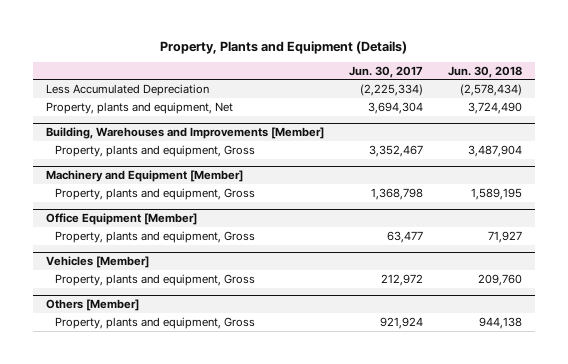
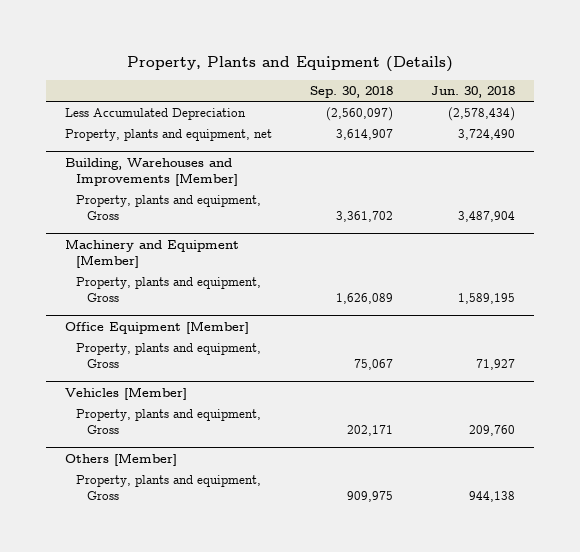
- | Jun. 30, 2017 | Jun. 30, 2018
+ | Sep. 30, 2018 | Jun. 30, 2018
- Property, plants and equipment, Net | 3,694,304 | 3,724,490
+ Property, plants and equipment, net | 3,614,907 | 3,724,490

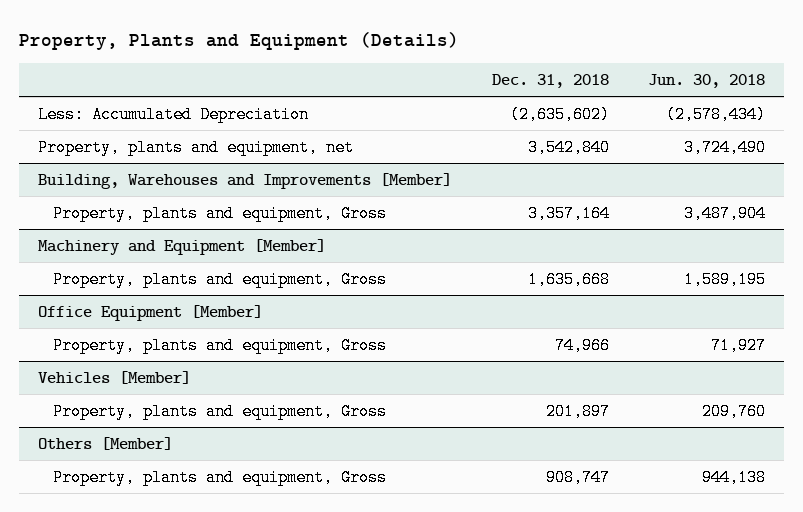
- | Sep. 30, 2018 | Jun. 30, 2018
+ | Dec. 31, 2018 | Jun. 30, 2018
- Less Accumulated Depreciation | (2,560,097) | (2,578,434)
+ Less: Accumulated Depreciation | (2,635,602) | (2,578,434)

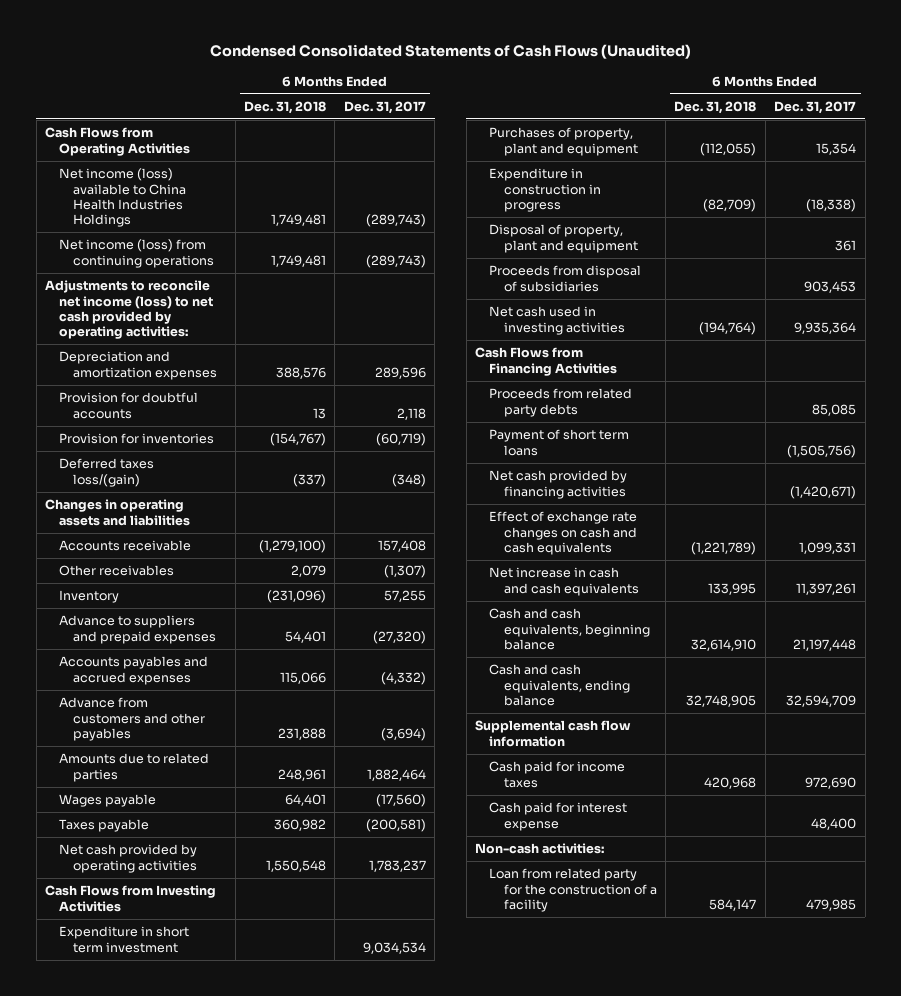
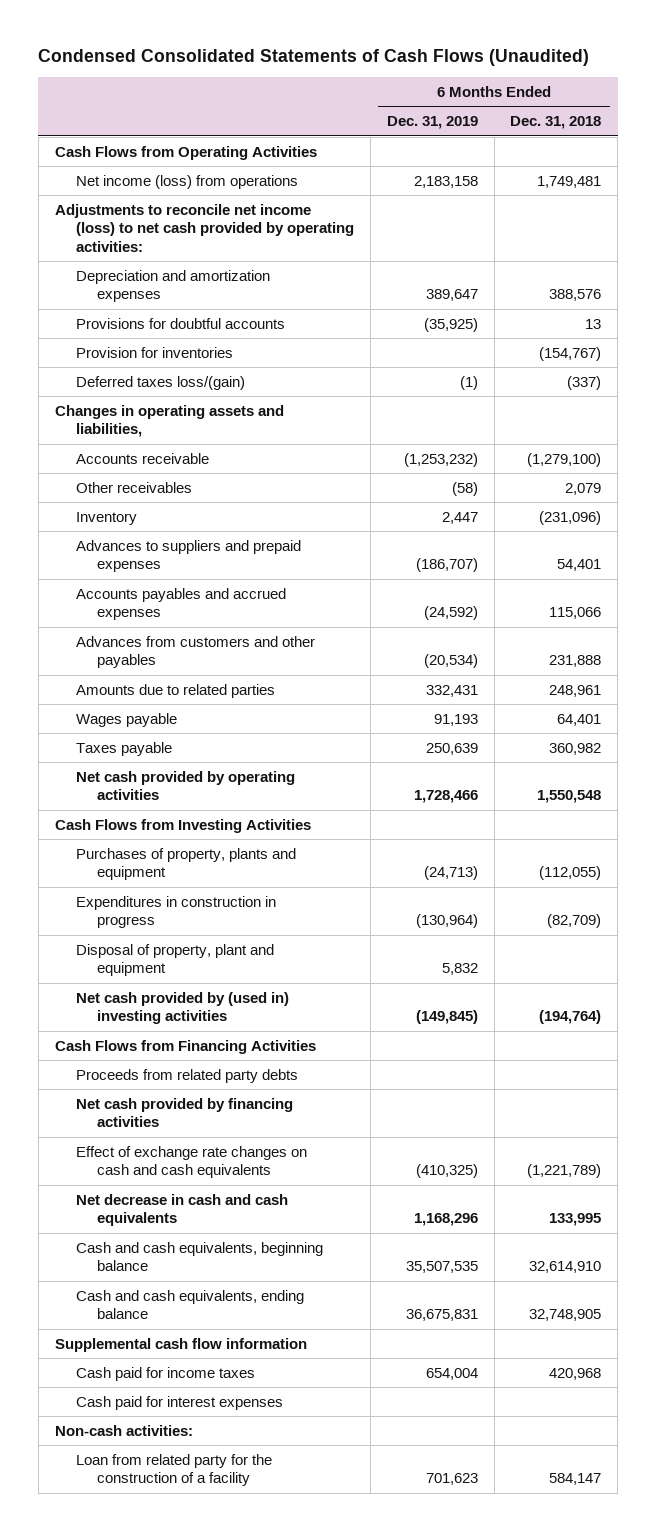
- | 6 Months Ended Dec. 31, 2018 | 6 Months Ended Dec. 31, 2017
+ | 6 Months Ended Dec. 31, 2019 | 6 Months Ended Dec. 31, 2018
- Net income (loss) available to China Health Industries Holdings | 1,749,481 | (289,743)
- Net income (loss) from continuing operations | 1,749,481 | (289,743)
+ Net income (loss) from operations | 2,183,158 | 1,749,481
- Provision for doubtful accounts | 13 | 2,118
+ Provisions for doubtful accounts | (35,925) | 13
- Changes in operating assets and liabilities
+ Changes in operating assets and liabilities,
- Advance to suppliers and prepaid expenses | 54,401 | (27,320)
+ Advances to suppliers and prepaid expenses | (186,707) | 54,401
- Advance from customers and other payables | 231,888 | (3,694)
+ Advances from customers and other payables | (20,534) | 231,888
- Expenditure in short term investment | | 9,034,534
- Purchases of property, plant and equipment | (112,055) | 15,354
- Expenditure in construction in progress | (82,709) | (18,338)
+ Purchases of property, plants and equipment | (24,713) | (112,055)
+ Expenditures in construction in progress | (130,964) | (82,709)
- Proceeds from disposal of subsidiaries | | 903,453
- Net cash used in investing activities | (194,764) | 9,935,364
+ Net cash provided by (used in) investing activities | (149,845) | (194,764)
- Payment of short term loans | | (1,505,756)
- Net increase in cash and cash equivalents | 133,995 | 11,397,261
+ Net decrease in cash and cash equivalents | 1,168,296 | 133,995
- Cash paid for interest expense | | 48,400
+ Cash paid for interest expenses

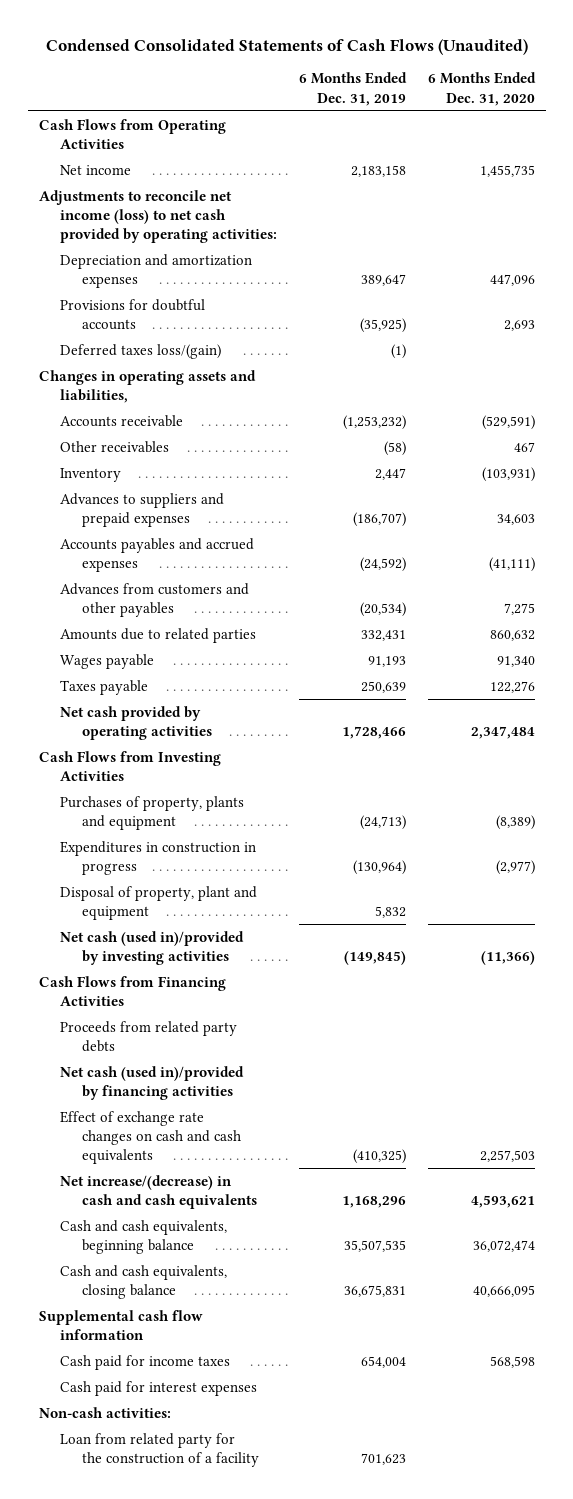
- | 6 Months Ended Dec. 31, 2019 | 6 Months Ended Dec. 31, 2018
+ | 6 Months Ended Dec. 31, 2019 | 6 Months Ended Dec. 31, 2020
- Net income (loss) from operations | 2,183,158 | 1,749,481
+ Net income | 2,183,158 | 1,455,735
- Provision for inventories | | (154,767)
- Net cash provided by (used in) investing activities | (149,845) | (194,764)
+ Net cash (used in)/provided by investing activities | (149,845) | (11,366)
- Net cash provided by financing activities
+ Net cash (used in)/provided by financing activities
- Net decrease in cash and cash equivalents | 1,168,296 | 133,995
+ Net increase/(decrease) in cash and cash equivalents | 1,168,296 | 4,593,621
- Cash and cash equivalents, ending balance | 36,675,831 | 32,748,905
+ Cash and cash equivalents, closing balance | 36,675,831 | 40,666,095

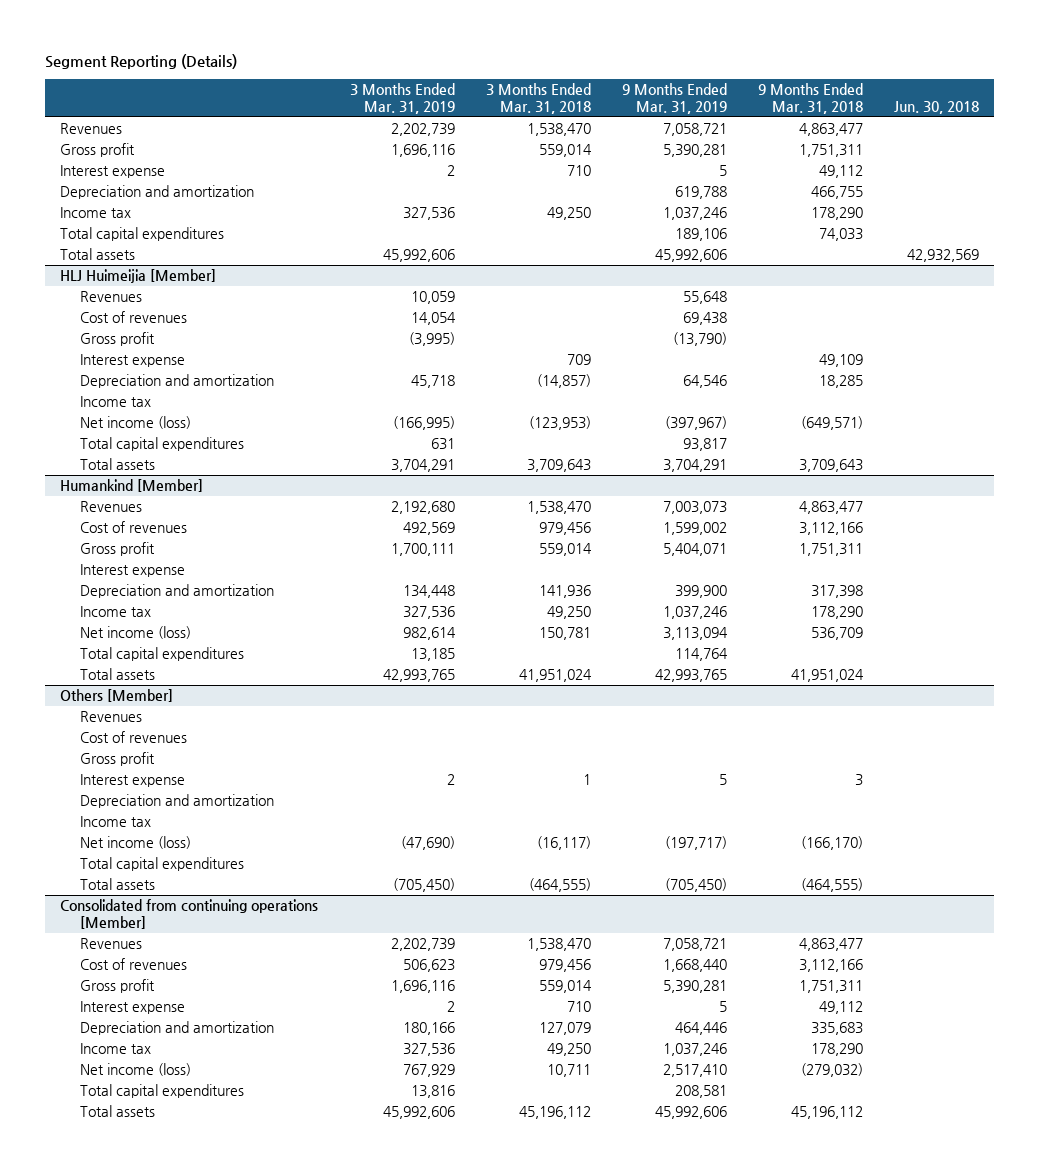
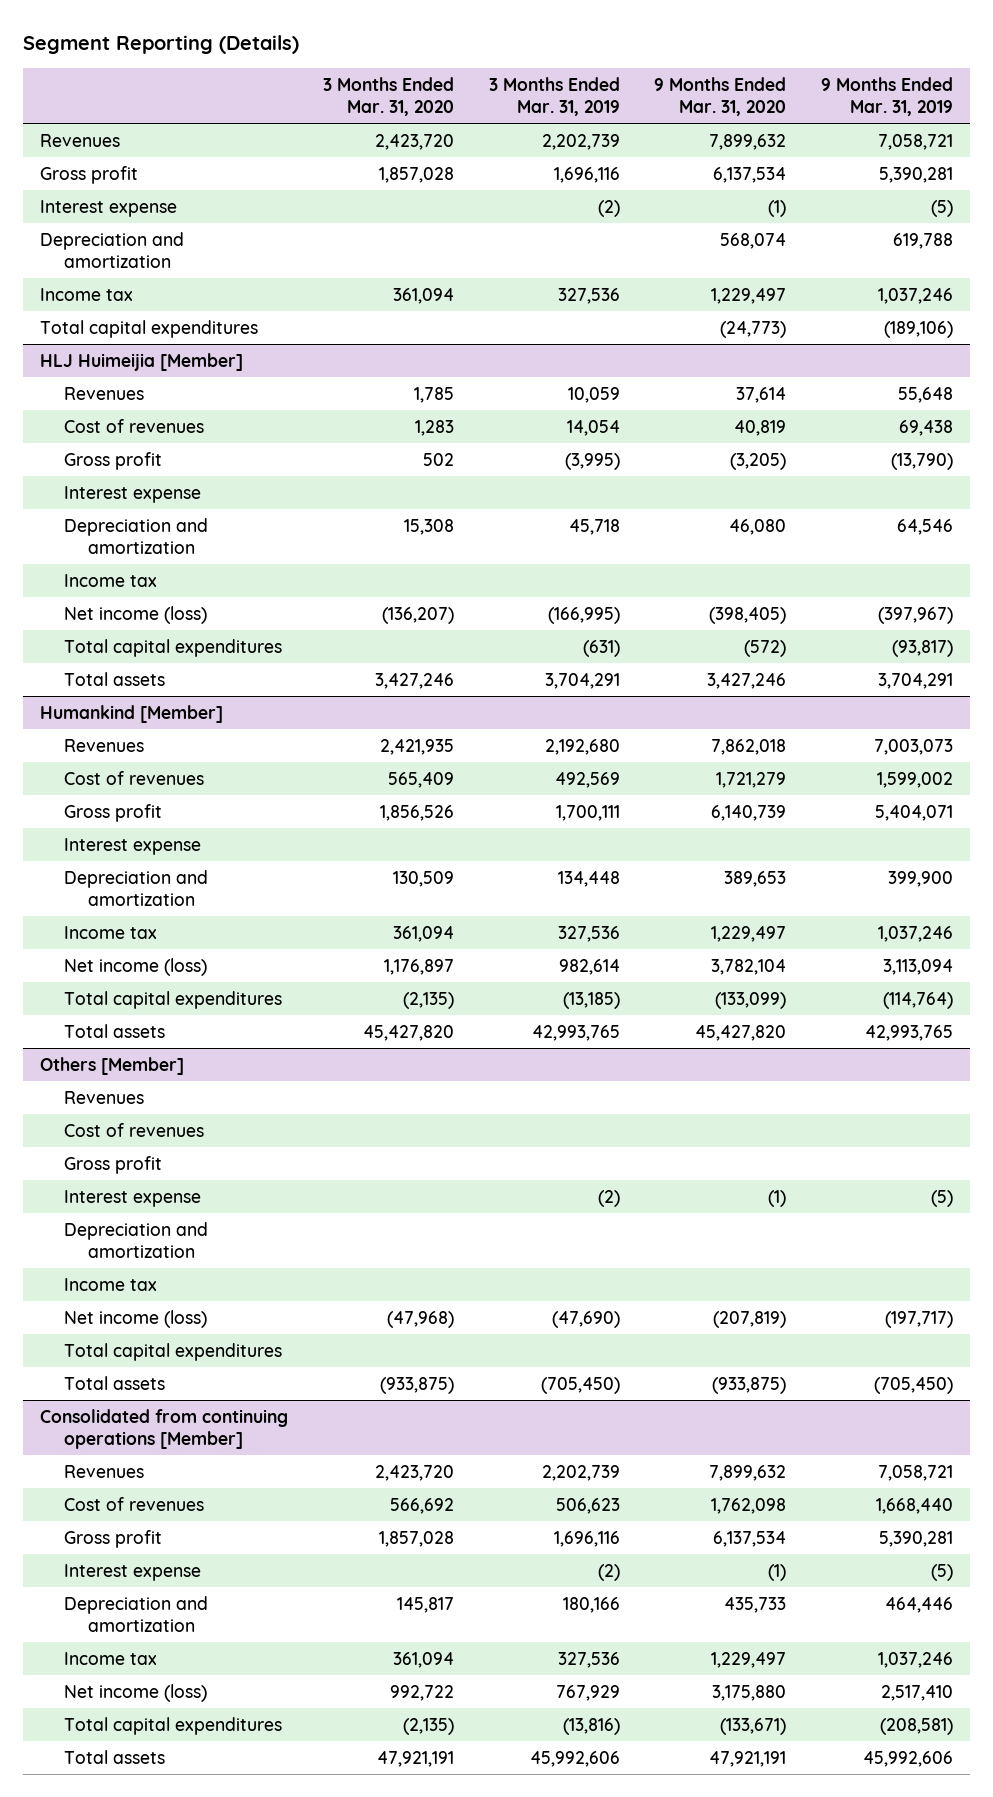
- | 3 Months Ended Mar. 31, 2019 | 3 Months Ended Mar. 31, 2018 | 9 Months Ended Mar. 31, 2019 | 9 Months Ended Mar. 31, 2018 | Jun. 30, 2018
+ | 3 Months Ended Mar. 31, 2020 | 3 Months Ended Mar. 31, 2019 | 9 Months Ended Mar. 31, 2020 | 9 Months Ended Mar. 31, 2019
- Interest expense | 2 | 710 | 5 | 49,112 |
+ Interest expense | | (2) | (1) | (5)
- Total capital expenditures | | | 189,106 | 74,033 |
- Total assets | 45,992,606 | | 45,992,606 | | 42,932,569
+ Total capital expenditures | | | (24,773) | (189,106)
@ HLJ Huimeijia [Member]
- Total capital expenditures | 631 | | 93,817 | |
+ Total capital expenditures | | (631) | (572) | (93,817)
@ Humankind [Member]
- Total capital expenditures | 13,185 | | 114,764 | |
+ Total capital expenditures | (2,135) | (13,185) | (133,099) | (114,764)
@ Others [Member]
- Interest expense | 2 | 1 | 5 | 3 |
+ Interest expense | | (2) | (1) | (5)
@ Consolidated from continuing operations [Member]
- Interest expense | 2 | 710 | 5 | 49,112 |
+ Interest expense | | (2) | (1) | (5)
- Total capital expenditures | 13,816 | | 208,581 | |
+ Total capital expenditures | (2,135) | (13,816) | (133,671) | (208,581)

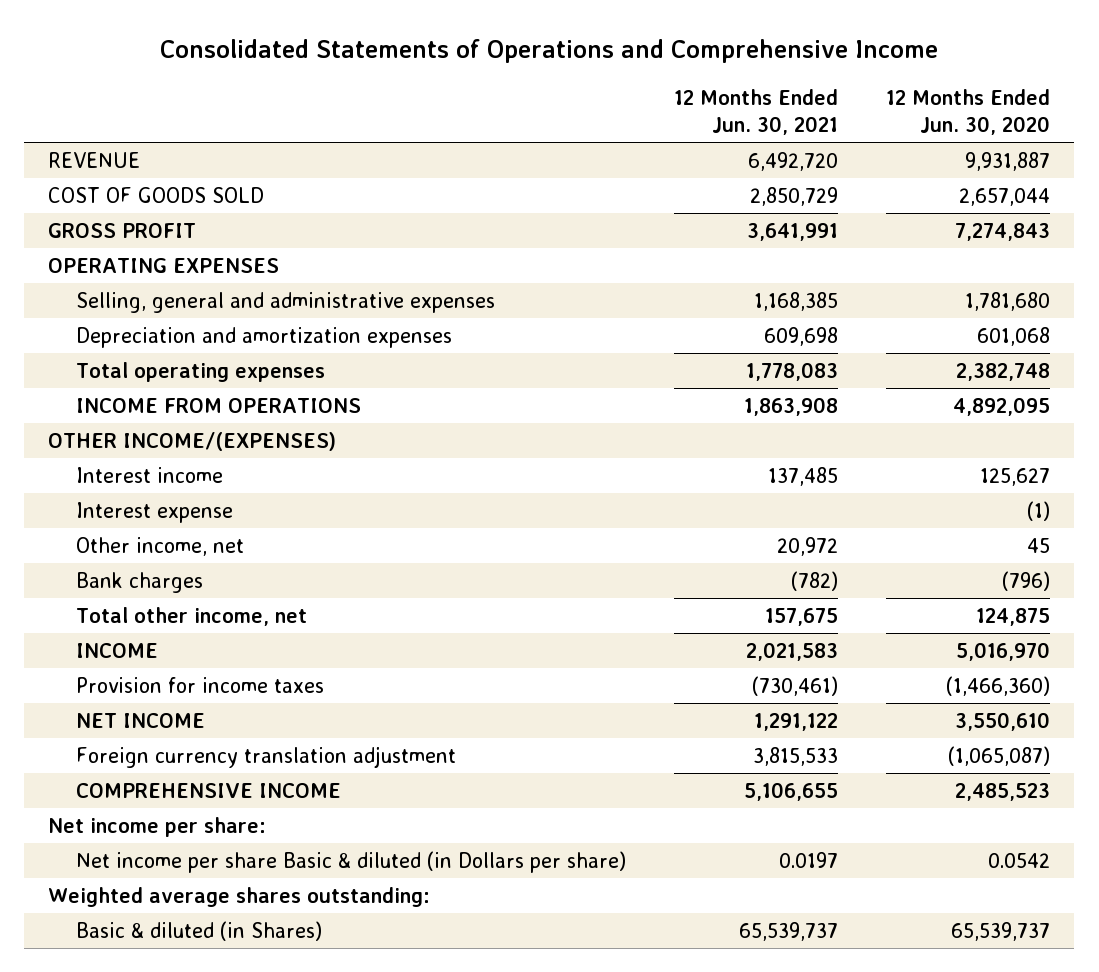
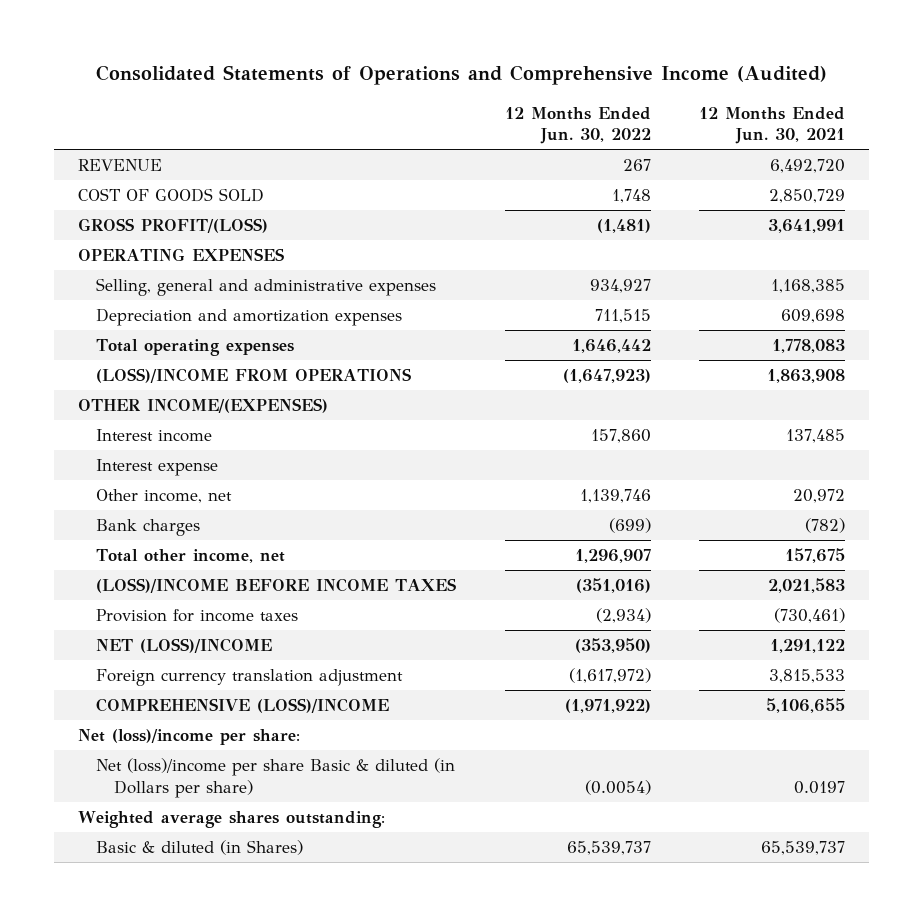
- Consolidated Statements of Operations and Comprehensive Income
+ Consolidated Statements of Operations and Comprehensive Income (Audited)
- | 12 Months Ended Jun. 30, 2021 | 12 Months Ended Jun. 30, 2020
+ | 12 Months Ended Jun. 30, 2022 | 12 Months Ended Jun. 30, 2021
- GROSS PROFIT | 3,641,991 | 7,274,843
+ GROSS PROFIT/(LOSS) | (1,481) | 3,641,991
- INCOME FROM OPERATIONS | 1,863,908 | 4,892,095
+ (LOSS)/INCOME FROM OPERATIONS | (1,647,923) | 1,863,908
- INCOME | 2,021,583 | 5,016,970
+ (LOSS)/INCOME BEFORE INCOME TAXES | (351,016) | 2,021,583
- NET INCOME | 1,291,122 | 3,550,610
+ NET (LOSS)/INCOME | (353,950) | 1,291,122
- COMPREHENSIVE INCOME | 5,106,655 | 2,485,523
- Net income per share:
- Net income per share Basic & diluted (in Dollars per share) | 0.0197 | 0.0542
+ COMPREHENSIVE (LOSS)/INCOME | (1,971,922) | 5,106,655
+ Net (loss)/income per share:
+ Net (loss)/income per share Basic & diluted (in Dollars per share) | (0.0054) | 0.0197

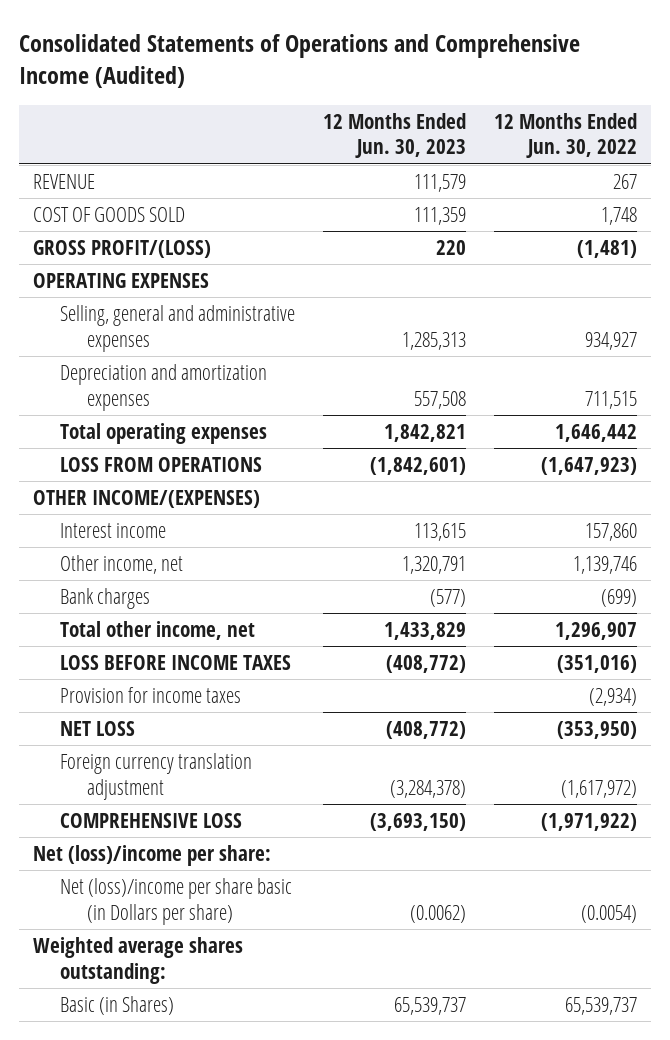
- | 12 Months Ended Jun. 30, 2022 | 12 Months Ended Jun. 30, 2021
+ | 12 Months Ended Jun. 30, 2023 | 12 Months Ended Jun. 30, 2022
- (LOSS)/INCOME FROM OPERATIONS | (1,647,923) | 1,863,908
+ LOSS FROM OPERATIONS | (1,842,601) | (1,647,923)
- Interest expense
- (LOSS)/INCOME BEFORE INCOME TAXES | (351,016) | 2,021,583
+ LOSS BEFORE INCOME TAXES | (408,772) | (351,016)
- NET (LOSS)/INCOME | (353,950) | 1,291,122
+ NET LOSS | (408,772) | (353,950)
- COMPREHENSIVE (LOSS)/INCOME | (1,971,922) | 5,106,655
+ COMPREHENSIVE LOSS | (3,693,150) | (1,971,922)
- Net (loss)/income per share Basic & diluted (in Dollars per share) | (0.0054) | 0.0197
+ Net (loss)/income per share basic (in Dollars per share) | (0.0062) | (0.0054)
- Basic & diluted (in Shares) | 65,539,737 | 65,539,737
+ Basic (in Shares) | 65,539,737 | 65,539,737

